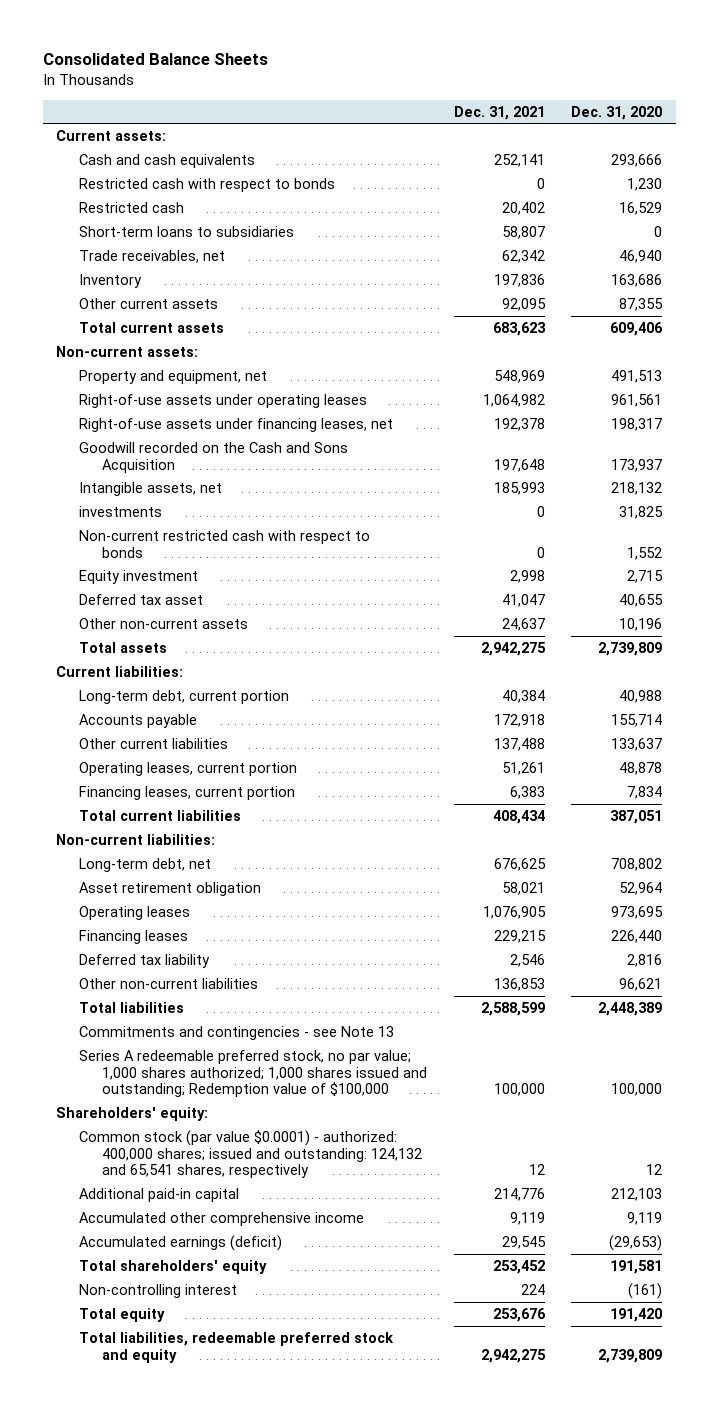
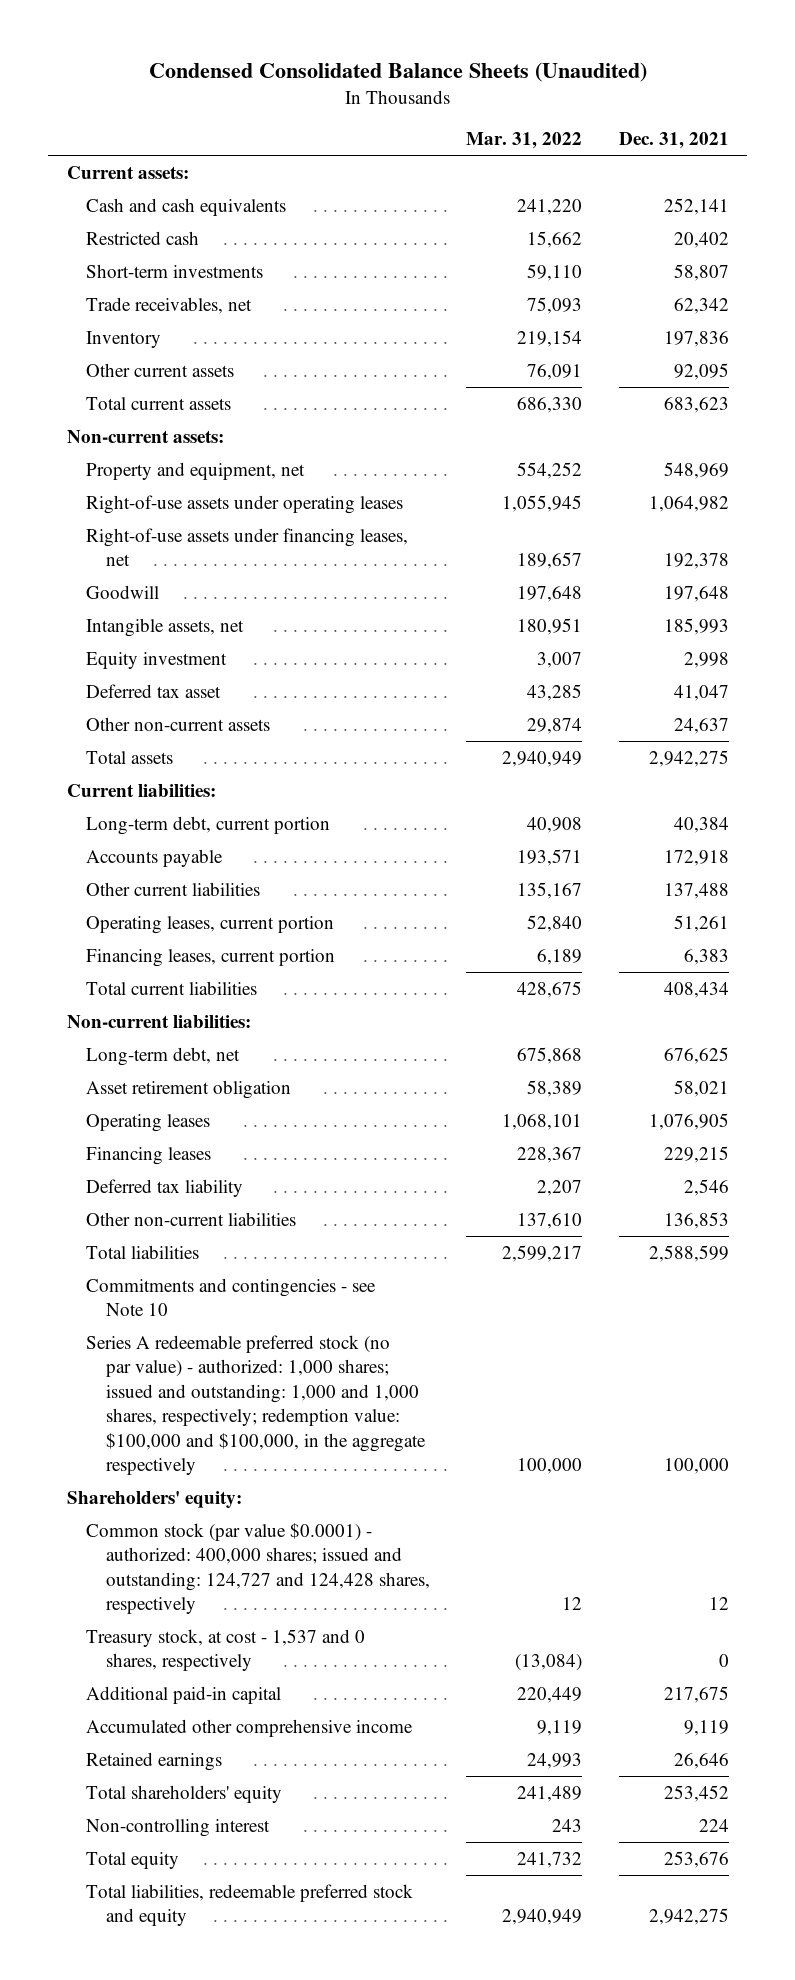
- Consolidated Balance Sheets
+ Condensed Consolidated Balance Sheets (Unaudited)
- | Dec. 31, 2021 | Dec. 31, 2020
+ | Mar. 31, 2022 | Dec. 31, 2021
- Restricted cash with respect to bonds | 0 | 1,230
- Short-term loans to subsidiaries | 58,807 | 0
+ Short-term investments | 59,110 | 58,807
- Goodwill recorded on the Cash and Sons Acquisition | 197,648 | 173,937
+ Goodwill | 197,648 | 197,648
- investments | 0 | 31,825
- Non-current restricted cash with respect to bonds | 0 | 1,552
- Commitments and contingencies - see Note 13
- Series A redeemable preferred stock, no par value; 1,000 shares authorized; 1,000 shares issued and outstanding; Redemption value of $100,000 | 100,000 | 100,000
+ Commitments and contingencies - see Note 10
+ Series A redeemable preferred stock (no par value) - authorized: 1,000 shares; issued and outstanding: 1,000 and 1,000 shares, respectively; redemption value: $100,000 and $100,000, in the aggregate respectively | 100,000 | 100,000
- Common stock (par value $0.0001) - authorized: 400,000 shares; issued and outstanding: 124,132 and 65,541 shares, respectively | 12 | 12
- Additional paid-in capital | 214,776 | 212,103
+ Common stock (par value $0.0001) - authorized: 400,000 shares; issued and outstanding: 124,727 and 124,428 shares, respectively | 12 | 12
+ Treasury stock, at cost - 1,537 and 0 shares, respectively | (13,084) | 0
+ Additional paid-in capital | 220,449 | 217,675
- Accumulated earnings (deficit) | 29,545 | (29,653)
+ Retained earnings | 24,993 | 26,646

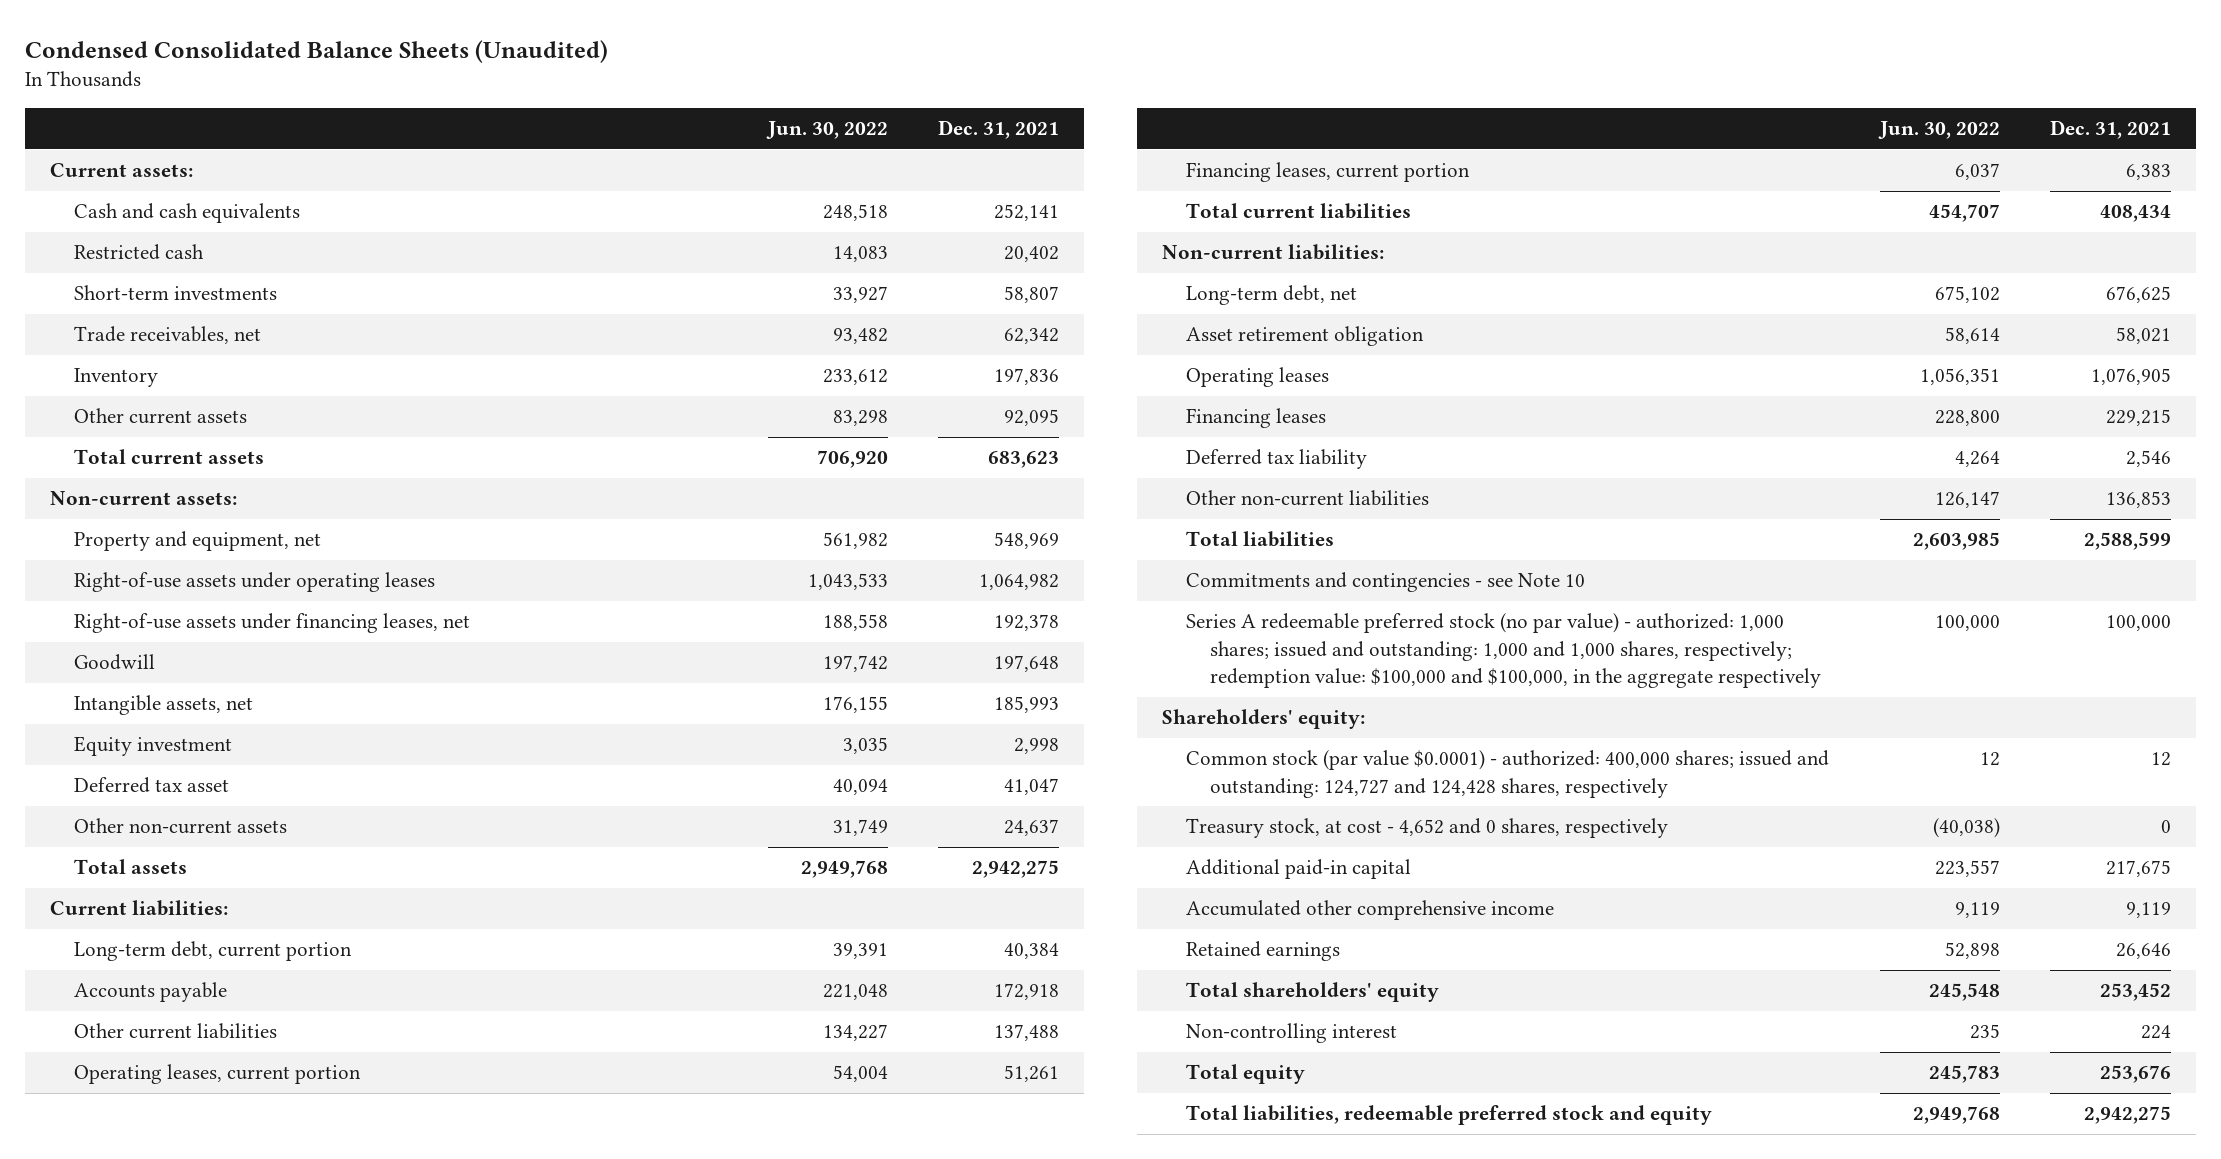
- | Mar. 31, 2022 | Dec. 31, 2021
+ | Jun. 30, 2022 | Dec. 31, 2021
- Treasury stock, at cost - 1,537 and 0 shares, respectively | (13,084) | 0
+ Treasury stock, at cost - 4,652 and 0 shares, respectively | (40,038) | 0

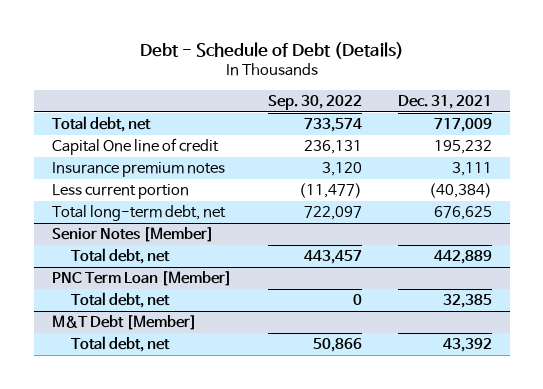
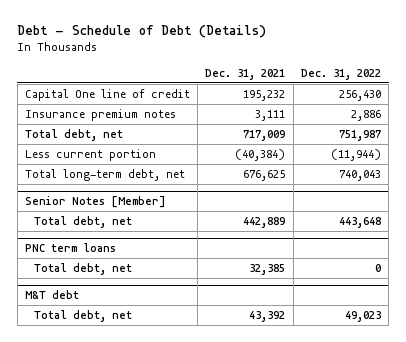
- | Sep. 30, 2022 | Dec. 31, 2021
+ | Dec. 31, 2021 | Dec. 31, 2022
moved down: Total debt, net | 717,009 | 751,987
- PNC Term Loan [Member]
+ PNC term loans
- M&T Debt [Member]
+ M&T debt

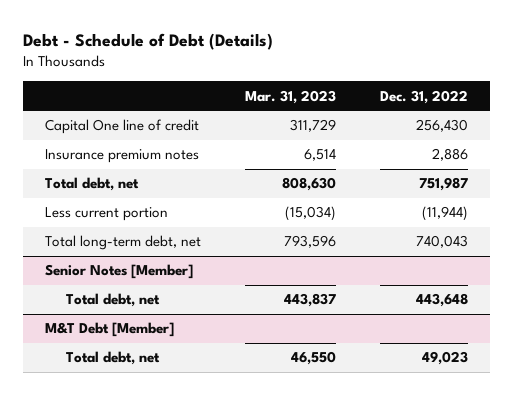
- | Dec. 31, 2021 | Dec. 31, 2022
+ | Mar. 31, 2023 | Dec. 31, 2022
- PNC term loans
- Total debt, net | 32,385 | 0
- M&T debt
+ M&T Debt [Member]

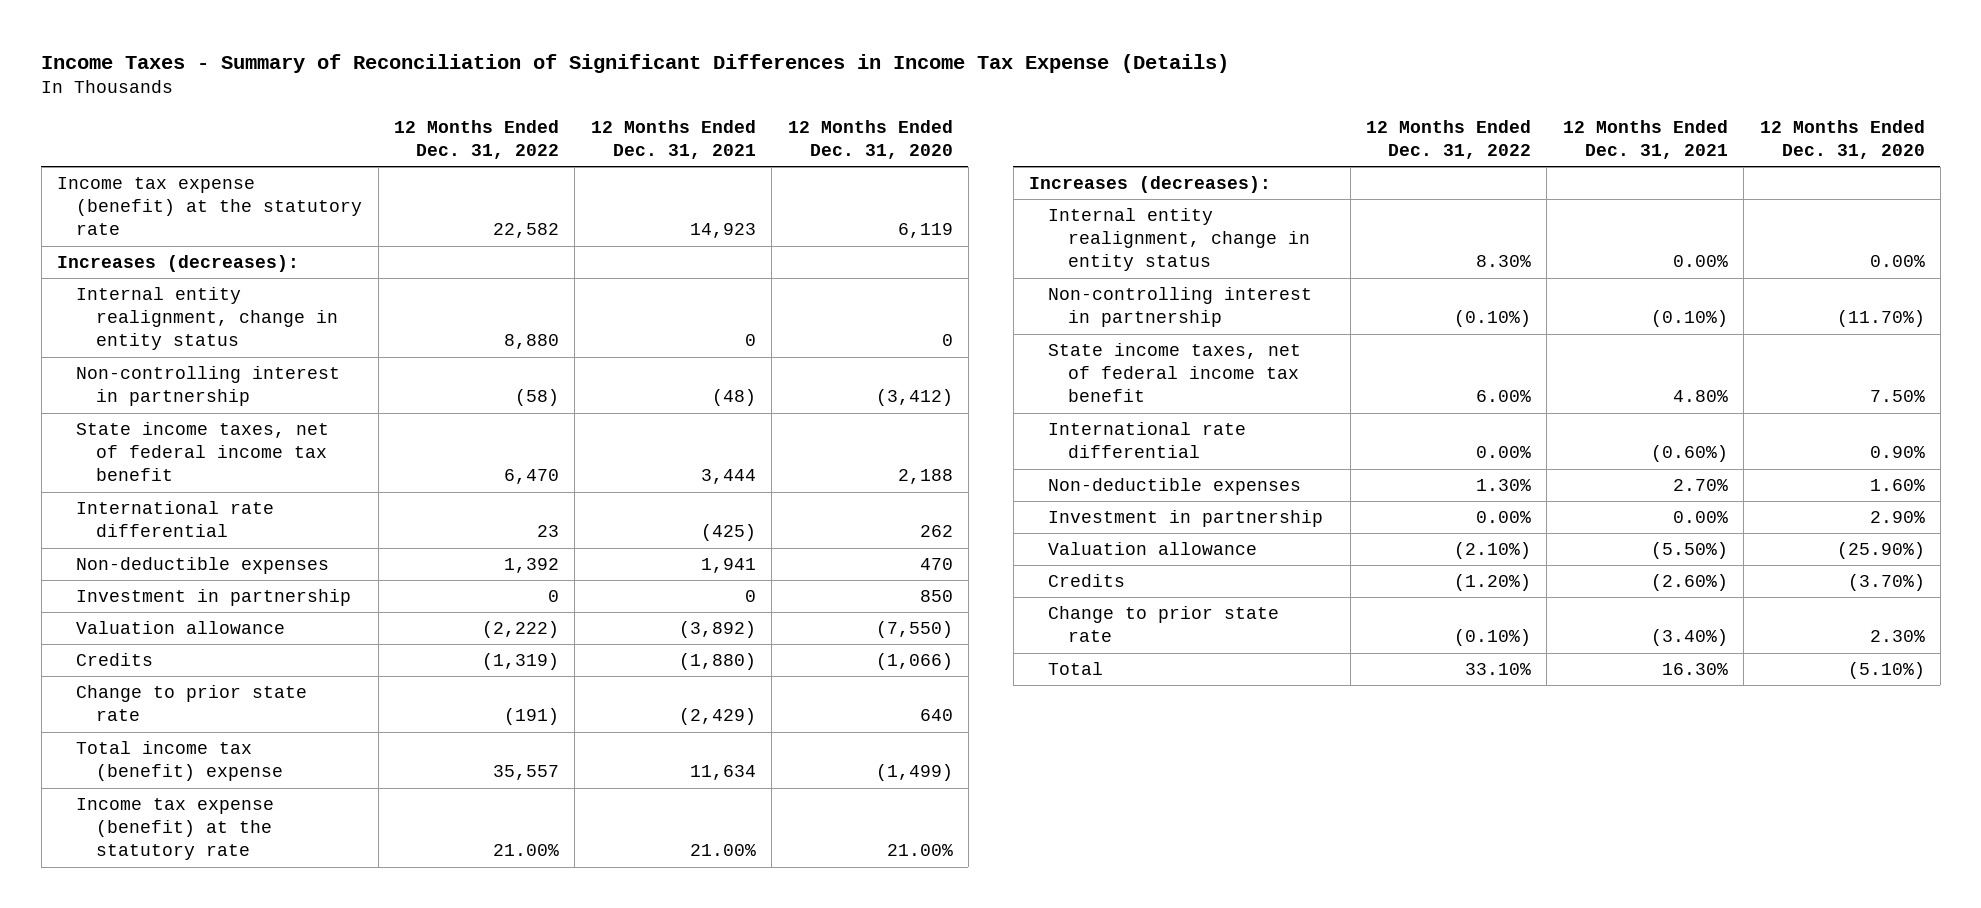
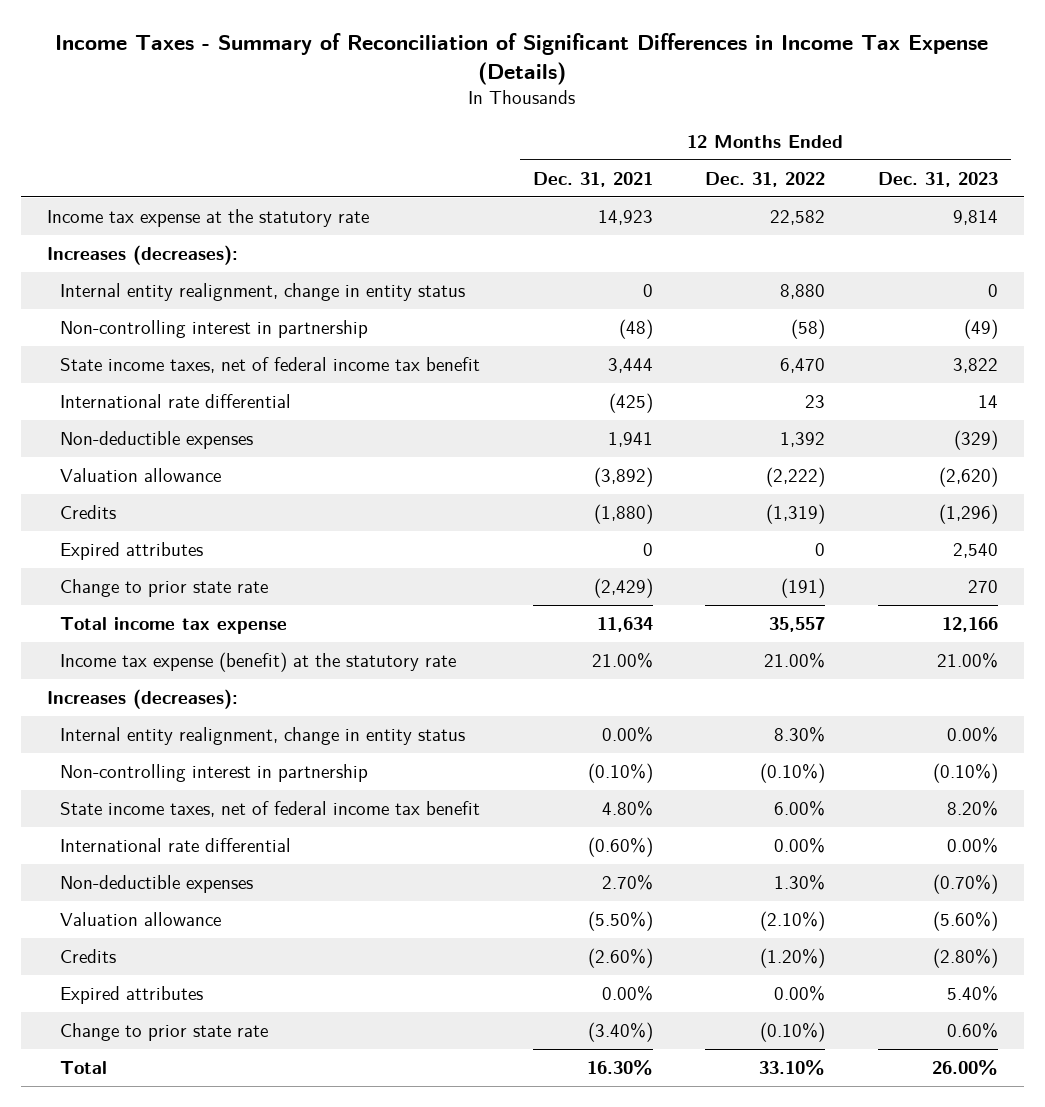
- | 12 Months Ended Dec. 31, 2022 | 12 Months Ended Dec. 31, 2021 | 12 Months Ended Dec. 31, 2020
+ | 12 Months Ended Dec. 31, 2021 | 12 Months Ended Dec. 31, 2022 | 12 Months Ended Dec. 31, 2023
- Income tax expense (benefit) at the statutory rate | 22,582 | 14,923 | 6,119
+ Income tax expense at the statutory rate | 14,923 | 22,582 | 9,814
- Investment in partnership | 0 | 0 | 850
+ Expired attributes | 0 | 0 | 2,540
- Total income tax (benefit) expense | 35,557 | 11,634 | (1,499)
+ Total income tax expense | 11,634 | 35,557 | 12,166
- Investment in partnership | 0.00% | 0.00% | 2.90%
+ Expired attributes | 0.00% | 0.00% | 5.40%

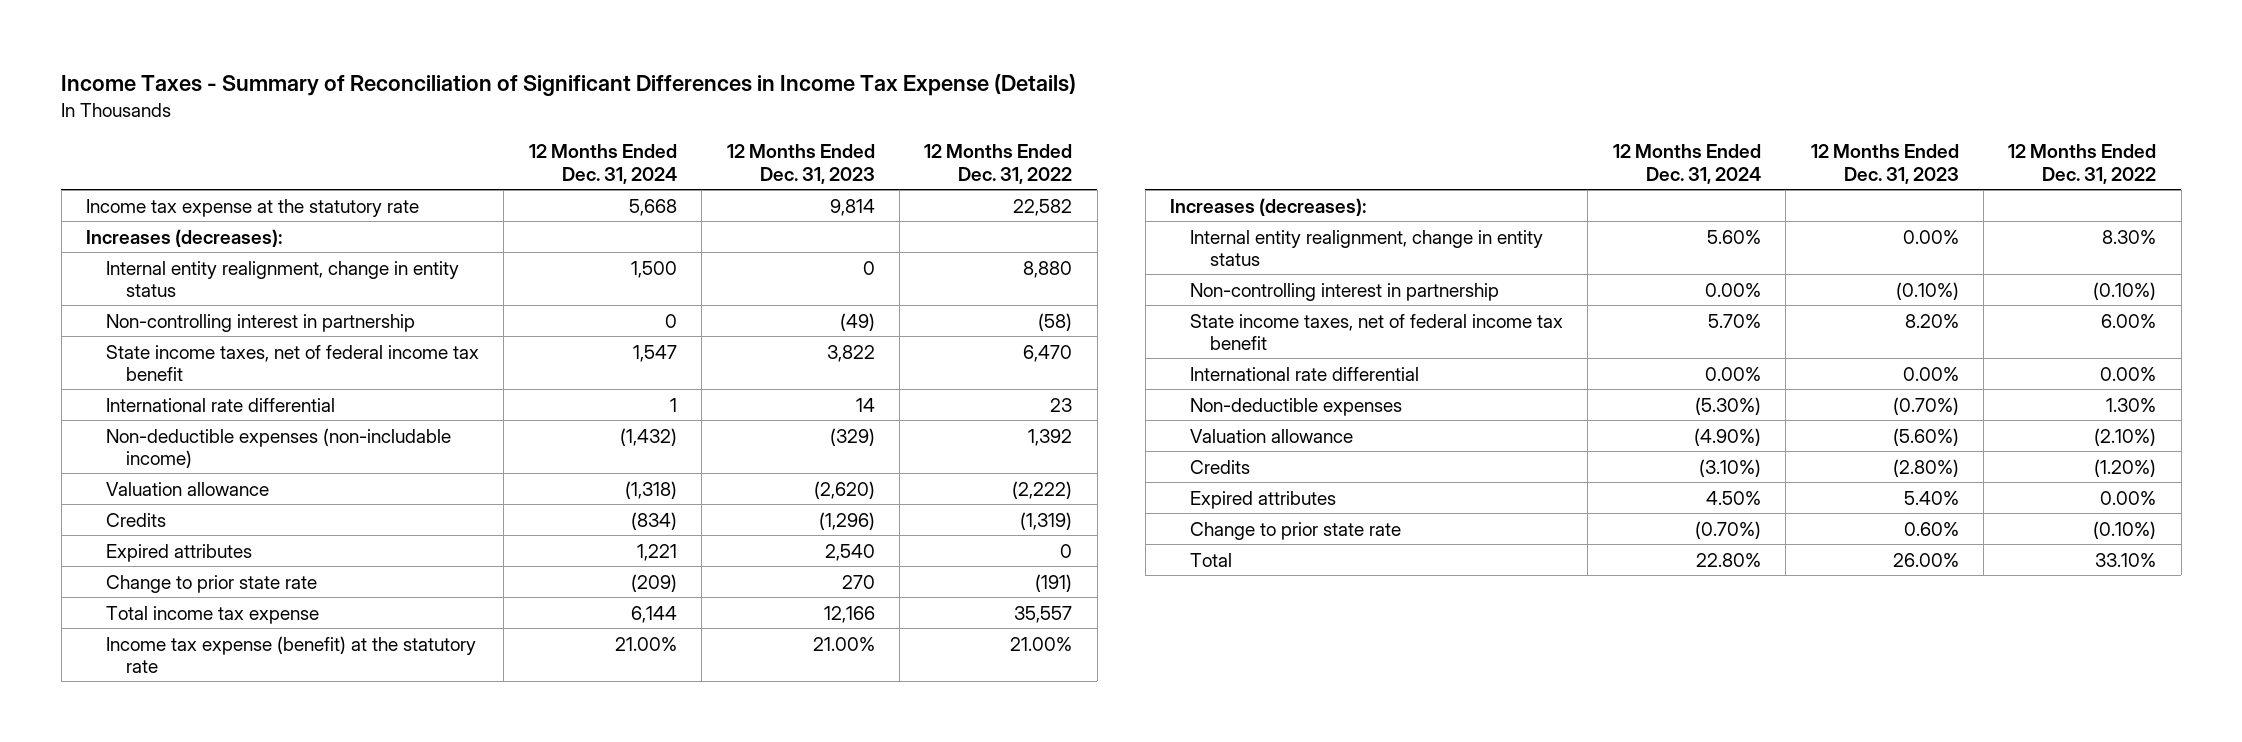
- | 12 Months Ended Dec. 31, 2021 | 12 Months Ended Dec. 31, 2022 | 12 Months Ended Dec. 31, 2023
+ | 12 Months Ended Dec. 31, 2024 | 12 Months Ended Dec. 31, 2023 | 12 Months Ended Dec. 31, 2022
- Non-deductible expenses | 1,941 | 1,392 | (329)
+ Non-deductible expenses (non-includable income) | (1,432) | (329) | 1,392

